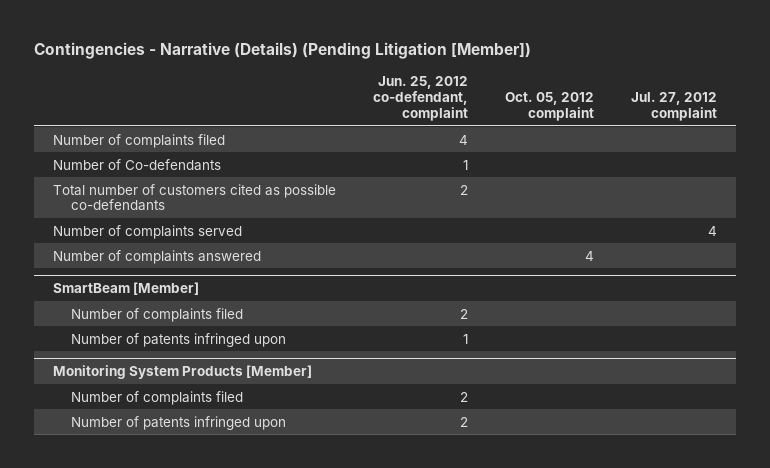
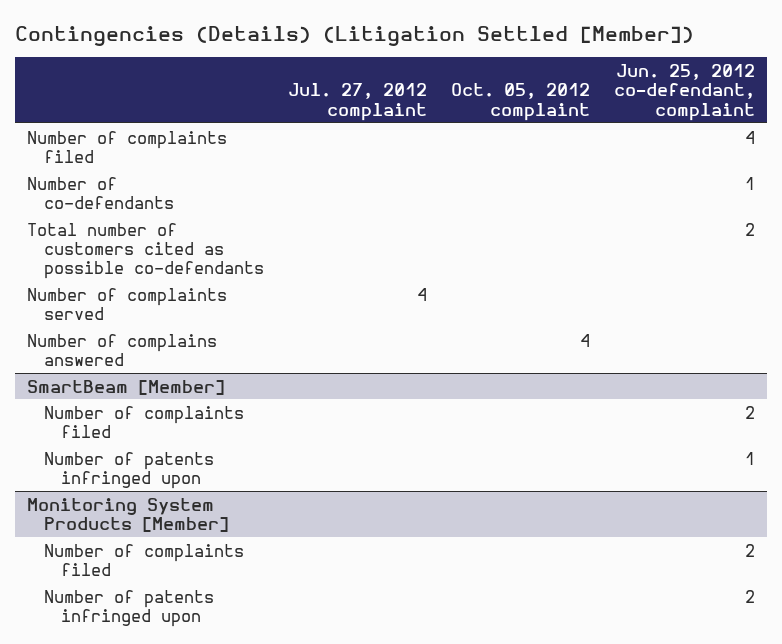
- Contingencies - Narrative (Details) (Pending Litigation [Member])
+ Contingencies (Details) (Litigation Settled [Member])
- | Jun. 25, 2012 co-defendant, complaint | Oct. 05, 2012 complaint | Jul. 27, 2012 complaint
+ | Jul. 27, 2012 complaint | Oct. 05, 2012 complaint | Jun. 25, 2012 co-defendant, complaint
- Number of Co-defendants | 1 | |
+ Number of co-defendants | | | 1
- Number of complaints answered | | 4 |
+ Number of complains answered | | 4 |

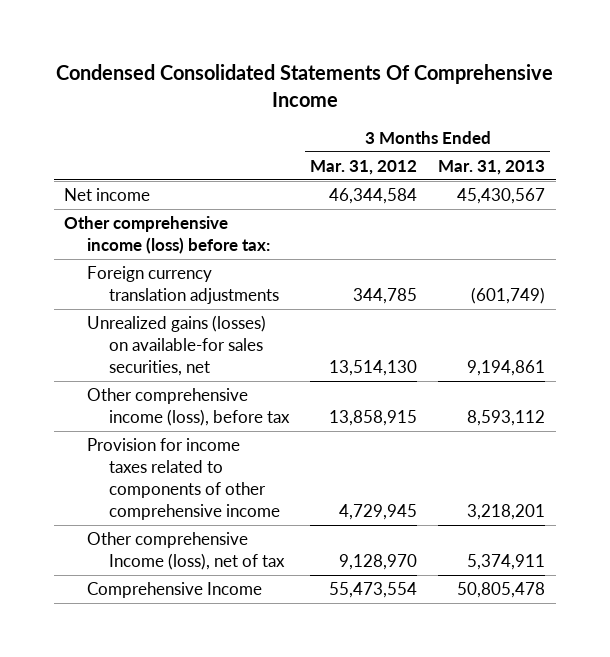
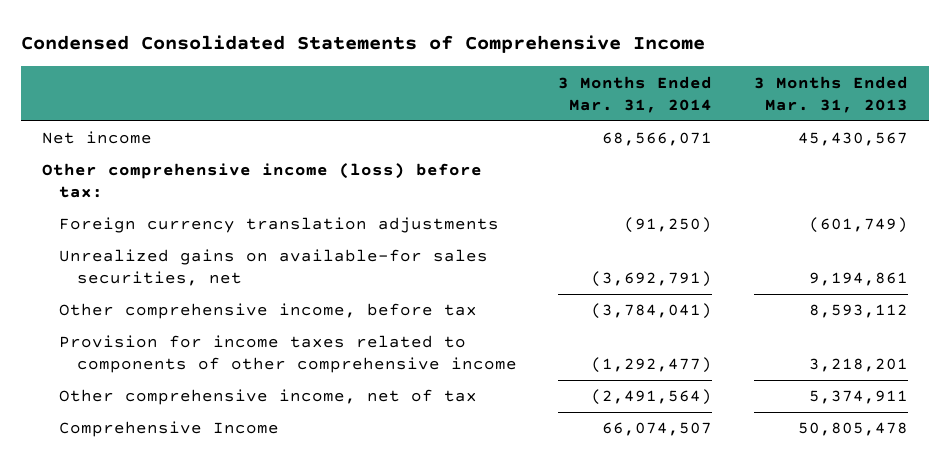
- Condensed Consolidated Statements Of Comprehensive Income
+ Condensed Consolidated Statements of Comprehensive Income
- | 3 Months Ended Mar. 31, 2012 | 3 Months Ended Mar. 31, 2013
+ | 3 Months Ended Mar. 31, 2014 | 3 Months Ended Mar. 31, 2013
- Unrealized gains (losses) on available-for sales securities, net | 13,514,130 | 9,194,861
- Other comprehensive income (loss), before tax | 13,858,915 | 8,593,112
+ Unrealized gains on available-for sales securities, net | (3,692,791) | 9,194,861
+ Other comprehensive income, before tax | (3,784,041) | 8,593,112
- Other comprehensive Income (loss), net of tax | 9,128,970 | 5,374,911
+ Other comprehensive income, net of tax | (2,491,564) | 5,374,911

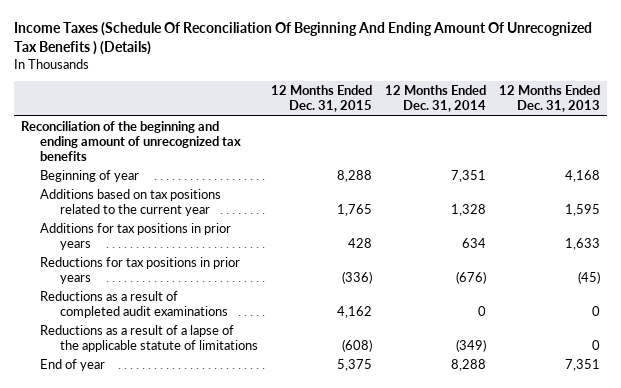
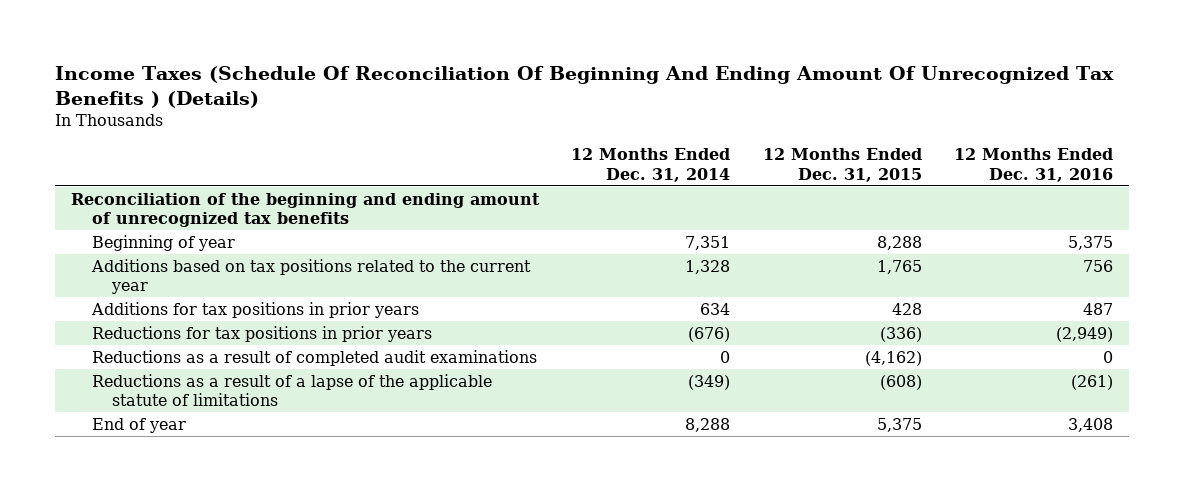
- | 12 Months Ended Dec. 31, 2015 | 12 Months Ended Dec. 31, 2014 | 12 Months Ended Dec. 31, 2013
+ | 12 Months Ended Dec. 31, 2014 | 12 Months Ended Dec. 31, 2015 | 12 Months Ended Dec. 31, 2016
- Reductions as a result of completed audit examinations | 4,162 | 0 | 0
+ Reductions as a result of completed audit examinations | 0 | (4,162) | 0

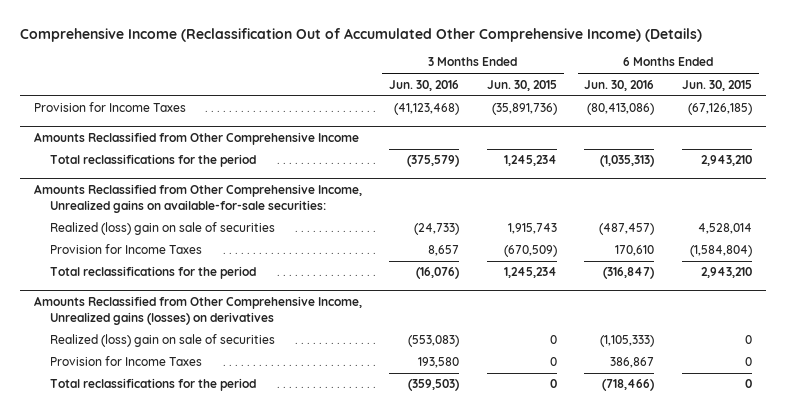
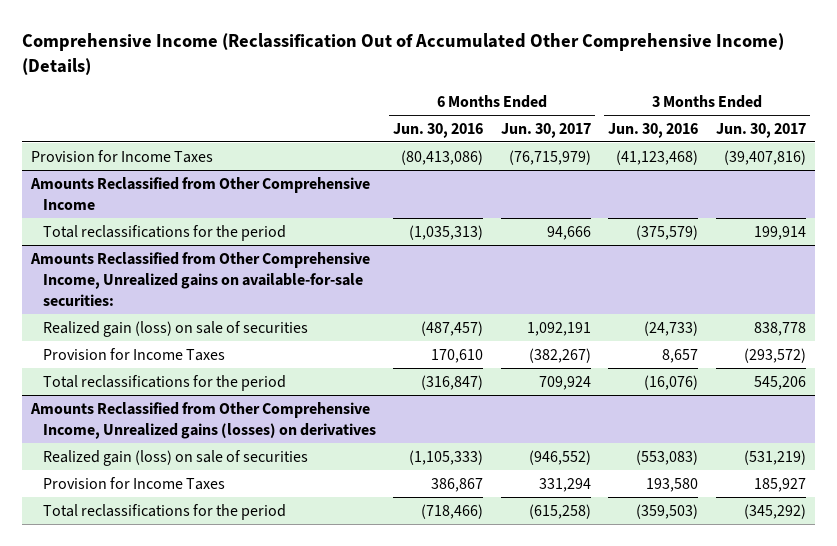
- | 3 Months Ended Jun. 30, 2016 | 3 Months Ended Jun. 30, 2015 | 6 Months Ended Jun. 30, 2016 | 6 Months Ended Jun. 30, 2015
+ | 6 Months Ended Jun. 30, 2016 | 6 Months Ended Jun. 30, 2017 | 3 Months Ended Jun. 30, 2016 | 3 Months Ended Jun. 30, 2017
@ Amounts Reclassified from Other Comprehensive Income, Unrealized gains on available-for-sale securities:
- Realized (loss) gain on sale of securities | (24,733) | 1,915,743 | (487,457) | 4,528,014
+ Realized gain (loss) on sale of securities | (487,457) | 1,092,191 | (24,733) | 838,778
@ Amounts Reclassified from Other Comprehensive Income, Unrealized gains (losses) on derivatives
- Realized (loss) gain on sale of securities | (553,083) | 0 | (1,105,333) | 0
+ Realized gain (loss) on sale of securities | (1,105,333) | (946,552) | (553,083) | (531,219)

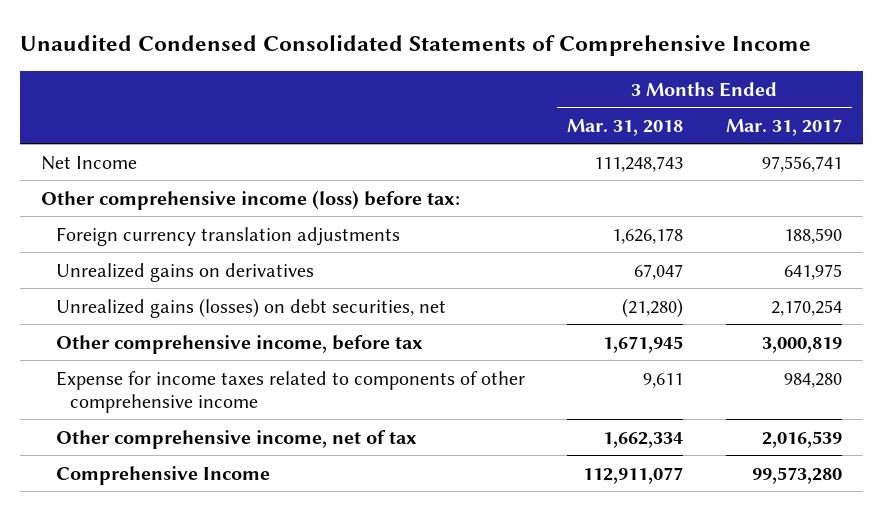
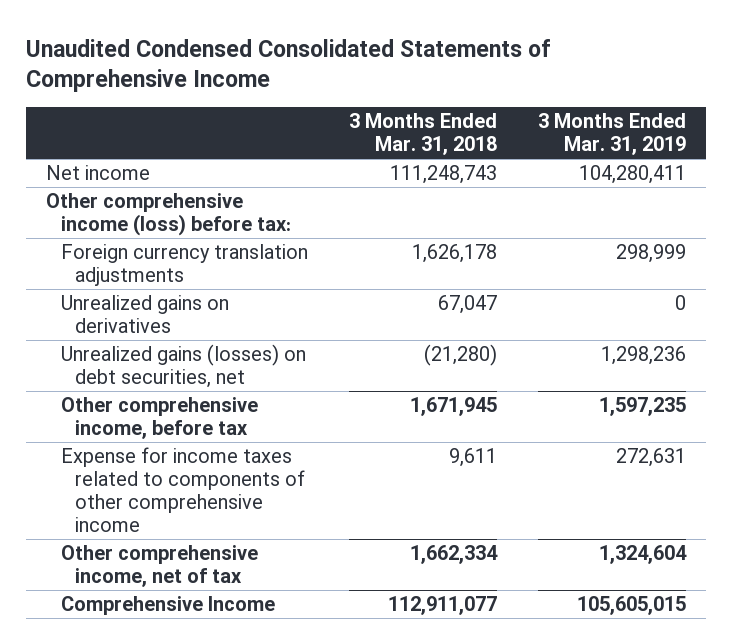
- | 3 Months Ended Mar. 31, 2018 | 3 Months Ended Mar. 31, 2017
+ | 3 Months Ended Mar. 31, 2018 | 3 Months Ended Mar. 31, 2019
- Net Income | 111,248,743 | 97,556,741
+ Net income | 111,248,743 | 104,280,411

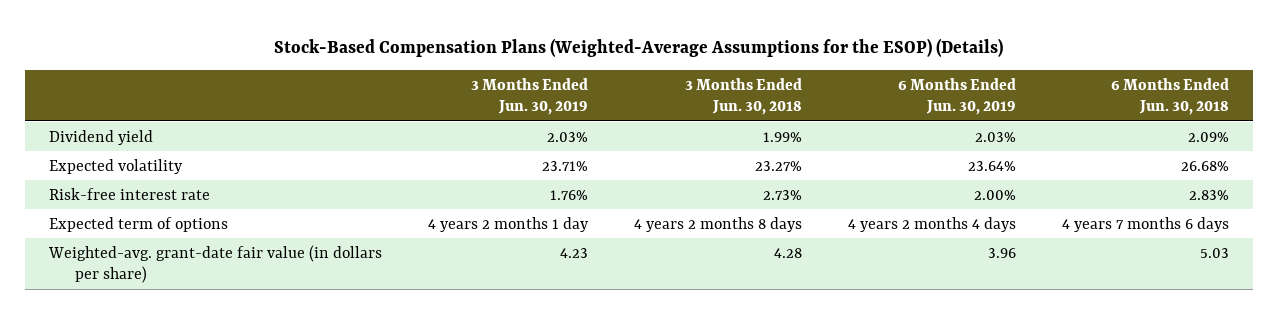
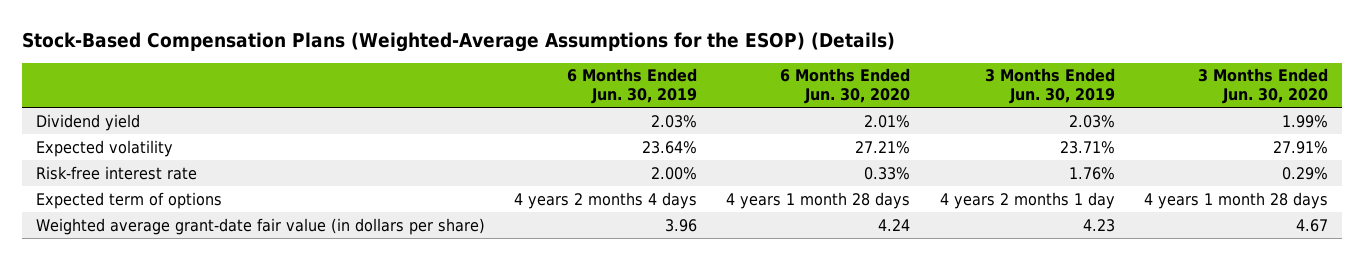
- | 3 Months Ended Jun. 30, 2019 | 3 Months Ended Jun. 30, 2018 | 6 Months Ended Jun. 30, 2019 | 6 Months Ended Jun. 30, 2018
+ | 6 Months Ended Jun. 30, 2019 | 6 Months Ended Jun. 30, 2020 | 3 Months Ended Jun. 30, 2019 | 3 Months Ended Jun. 30, 2020
- Weighted-avg. grant-date fair value (in dollars per share) | 4.23 | 4.28 | 3.96 | 5.03
+ Weighted average grant-date fair value (in dollars per share) | 3.96 | 4.24 | 4.23 | 4.67

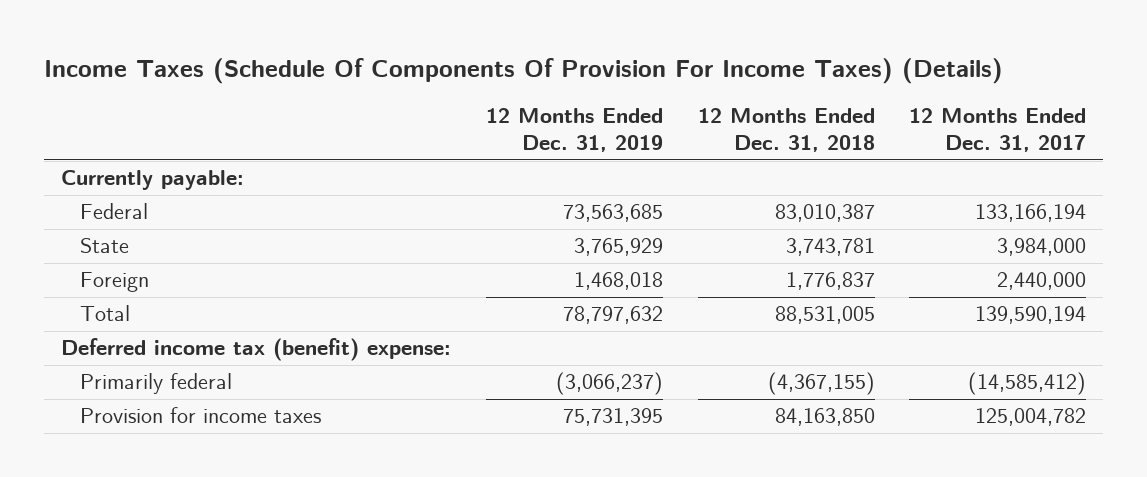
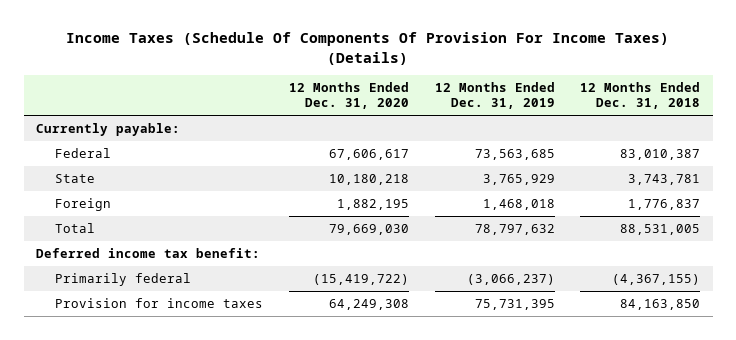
- | 12 Months Ended Dec. 31, 2019 | 12 Months Ended Dec. 31, 2018 | 12 Months Ended Dec. 31, 2017
+ | 12 Months Ended Dec. 31, 2020 | 12 Months Ended Dec. 31, 2019 | 12 Months Ended Dec. 31, 2018
- Deferred income tax (benefit) expense:
+ Deferred income tax benefit:

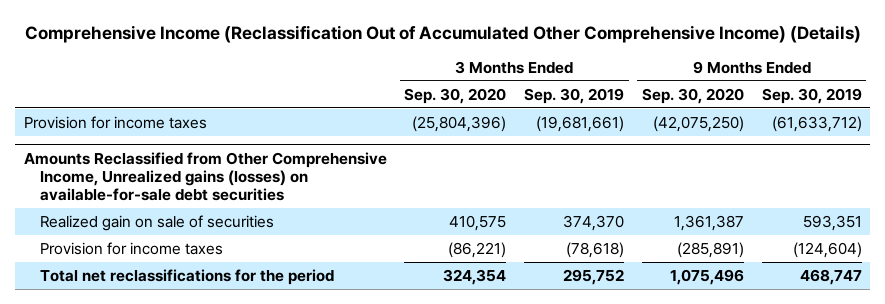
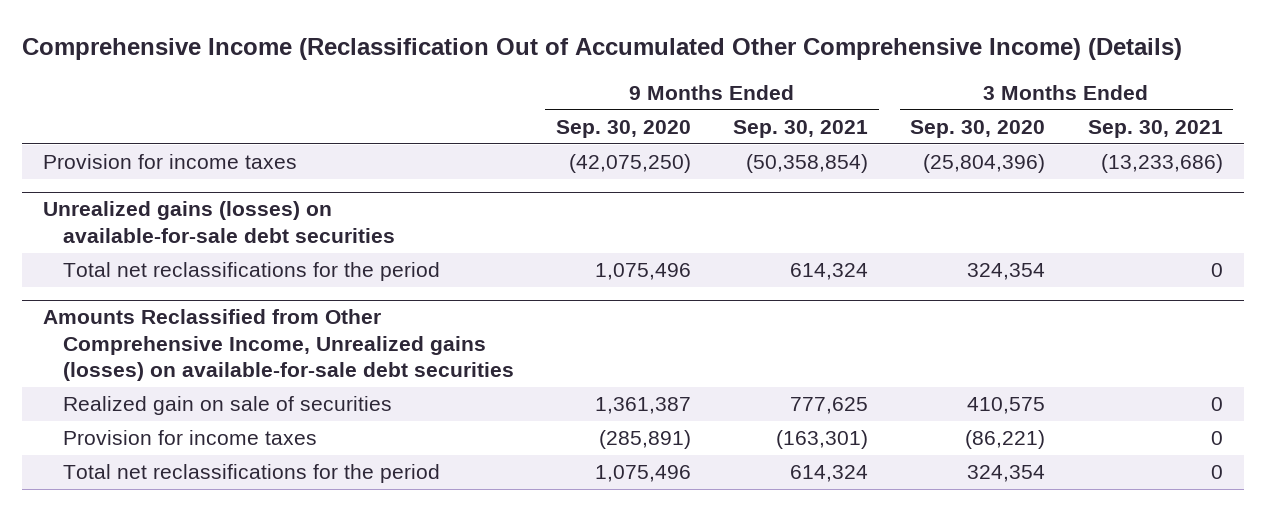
- | 3 Months Ended Sep. 30, 2020 | 3 Months Ended Sep. 30, 2019 | 9 Months Ended Sep. 30, 2020 | 9 Months Ended Sep. 30, 2019
+ | 9 Months Ended Sep. 30, 2020 | 9 Months Ended Sep. 30, 2021 | 3 Months Ended Sep. 30, 2020 | 3 Months Ended Sep. 30, 2021
+ Unrealized gains (losses) on available-for-sale debt securities
+ Total net reclassifications for the period | 1,075,496 | 614,324 | 324,354 | 0

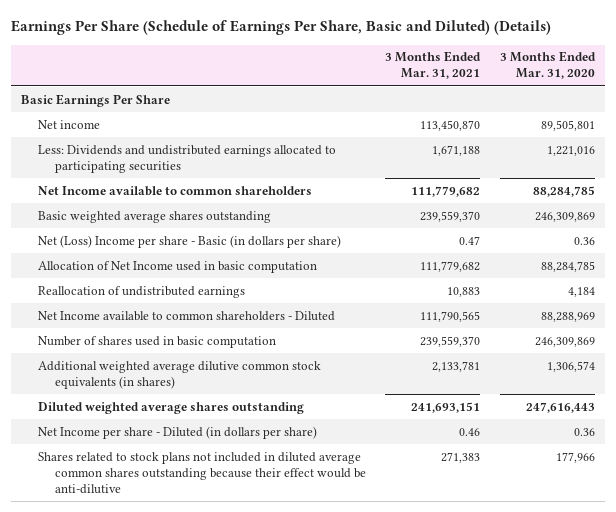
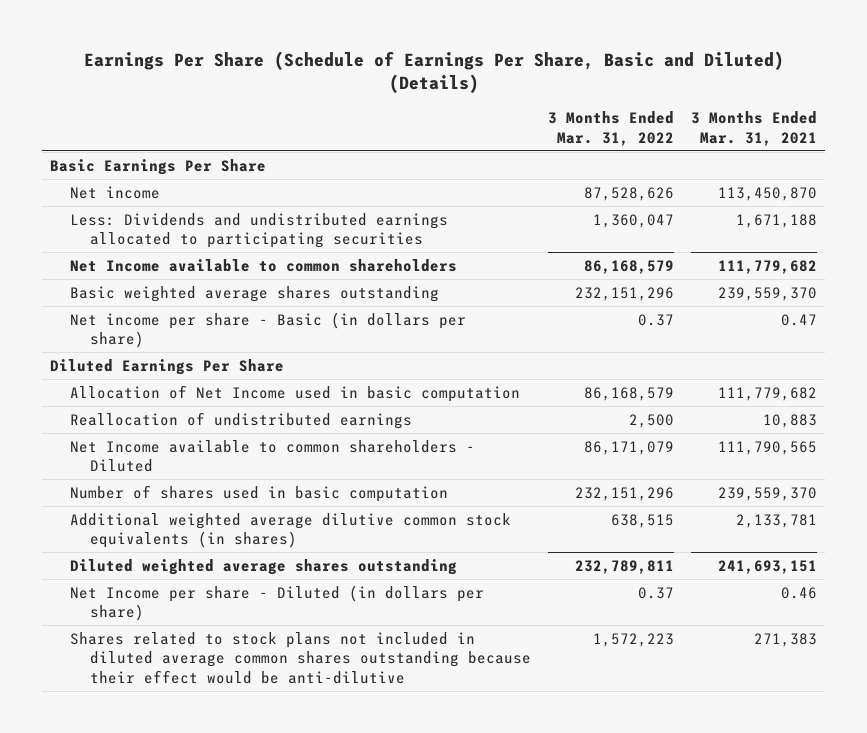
- | 3 Months Ended Mar. 31, 2021 | 3 Months Ended Mar. 31, 2020
+ | 3 Months Ended Mar. 31, 2022 | 3 Months Ended Mar. 31, 2021
- Net (Loss) Income per share - Basic (in dollars per share) | 0.47 | 0.36
+ Net income per share - Basic (in dollars per share) | 0.37 | 0.47
+ Diluted Earnings Per Share

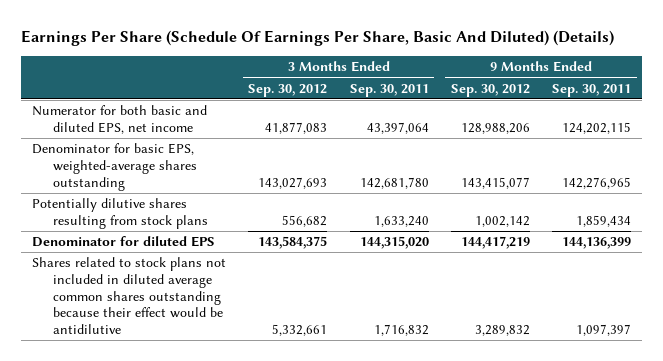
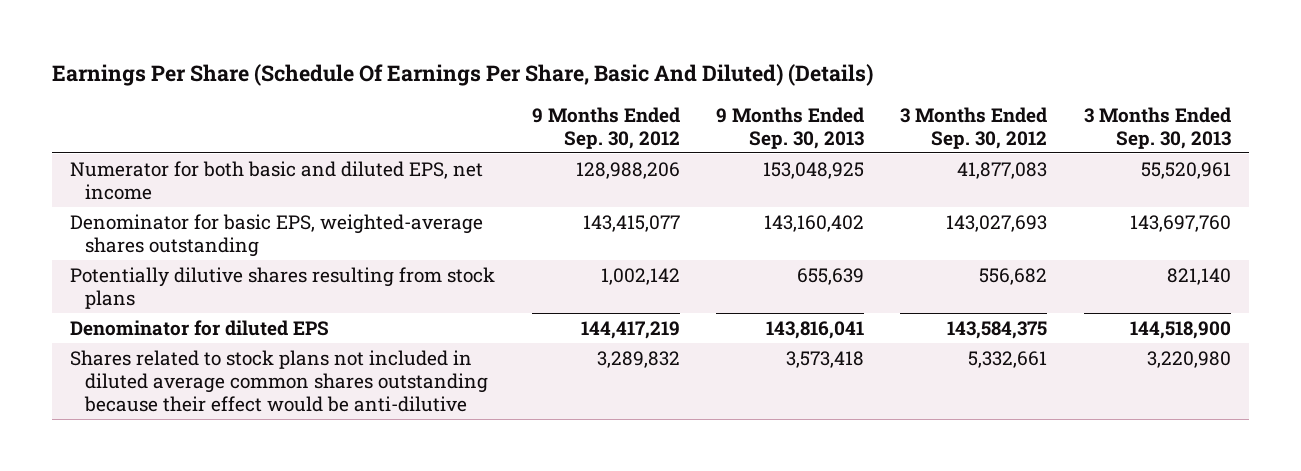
- | 3 Months Ended Sep. 30, 2012 | 3 Months Ended Sep. 30, 2011 | 9 Months Ended Sep. 30, 2012 | 9 Months Ended Sep. 30, 2011
+ | 9 Months Ended Sep. 30, 2012 | 9 Months Ended Sep. 30, 2013 | 3 Months Ended Sep. 30, 2012 | 3 Months Ended Sep. 30, 2013
- Shares related to stock plans not included in diluted average common shares outstanding because their effect would be antidilutive | 5,332,661 | 1,716,832 | 3,289,832 | 1,097,397
+ Shares related to stock plans not included in diluted average common shares outstanding because their effect would be anti-dilutive | 3,289,832 | 3,573,418 | 5,332,661 | 3,220,980

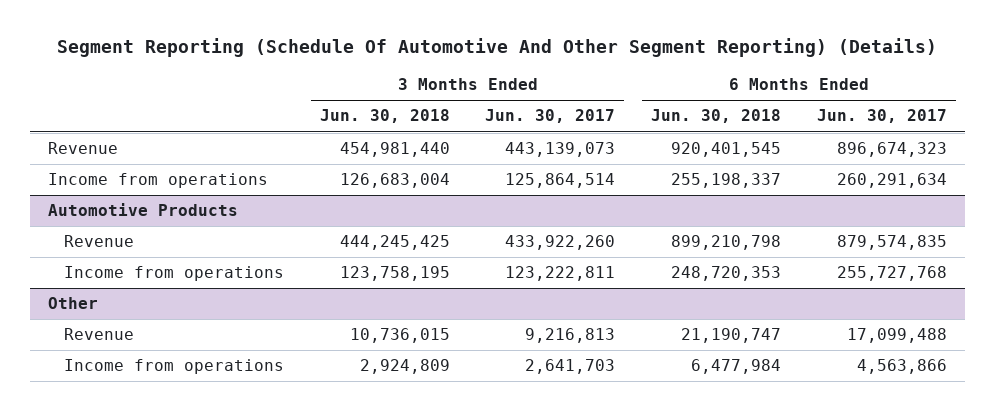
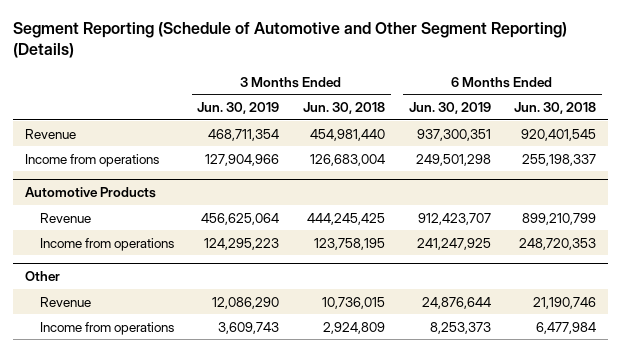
- Segment Reporting (Schedule Of Automotive And Other Segment Reporting) (Details)
+ Segment Reporting (Schedule of Automotive and Other Segment Reporting) (Details)
- | 3 Months Ended Jun. 30, 2018 | 3 Months Ended Jun. 30, 2017 | 6 Months Ended Jun. 30, 2018 | 6 Months Ended Jun. 30, 2017
+ | 3 Months Ended Jun. 30, 2019 | 3 Months Ended Jun. 30, 2018 | 6 Months Ended Jun. 30, 2019 | 6 Months Ended Jun. 30, 2018
@ Automotive Products
- Revenue | 444,245,425 | 433,922,260 | 899,210,798 | 879,574,835
+ Revenue | 456,625,064 | 444,245,425 | 912,423,707 | 899,210,799
@ Other
- Revenue | 10,736,015 | 9,216,813 | 21,190,747 | 17,099,488
+ Revenue | 12,086,290 | 10,736,015 | 24,876,644 | 21,190,746

